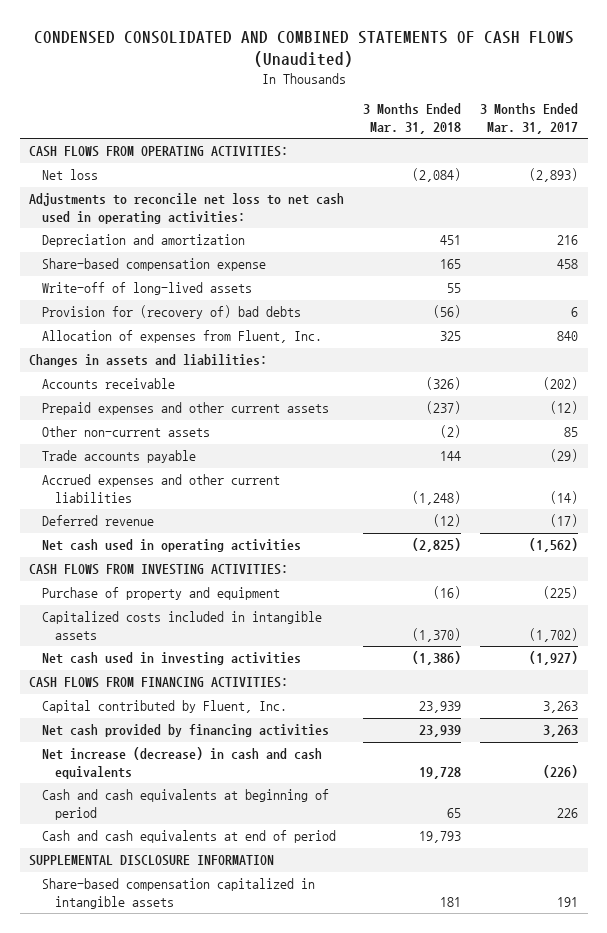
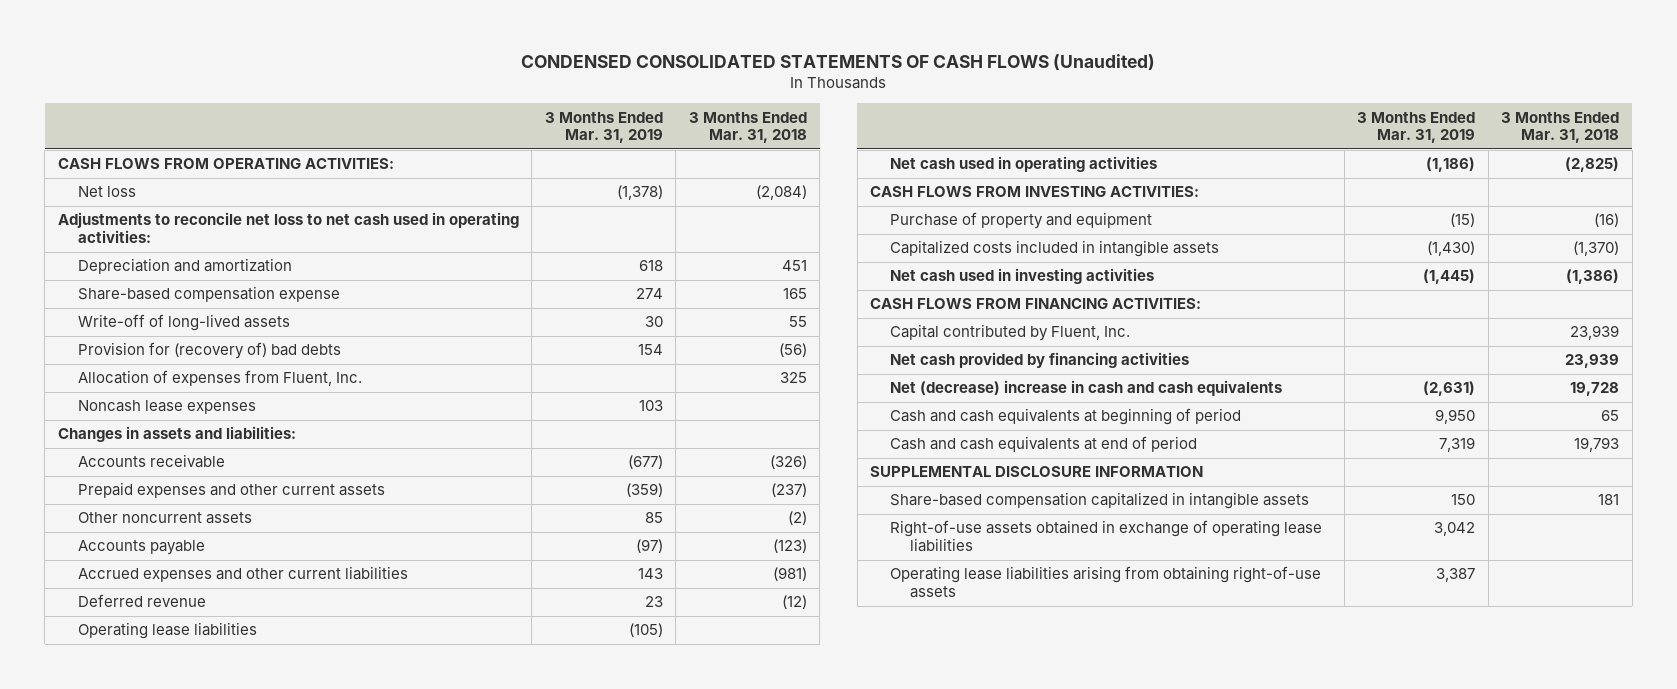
- CONDENSED CONSOLIDATED AND COMBINED STATEMENTS OF CASH FLOWS (Unaudited)
+ CONDENSED CONSOLIDATED STATEMENTS OF CASH FLOWS (Unaudited)
- | 3 Months Ended Mar. 31, 2018 | 3 Months Ended Mar. 31, 2017
+ | 3 Months Ended Mar. 31, 2019 | 3 Months Ended Mar. 31, 2018
+ Noncash lease expenses | 103 |
- Other non-current assets | (2) | 85
- Trade accounts payable | 144 | (29)
- Accrued expenses and other current liabilities | (1,248) | (14)
+ Other noncurrent assets | 85 | (2)
+ Accounts payable | (97) | (123)
+ Accrued expenses and other current liabilities | 143 | (981)
+ Operating lease liabilities | (105) |
- Net increase (decrease) in cash and cash equivalents | 19,728 | (226)
+ Net (decrease) increase in cash and cash equivalents | (2,631) | 19,728
+ Right-of-use assets obtained in exchange of operating lease liabilities | 3,042 |
+ Operating lease liabilities arising from obtaining right-of-use assets | 3,387 |

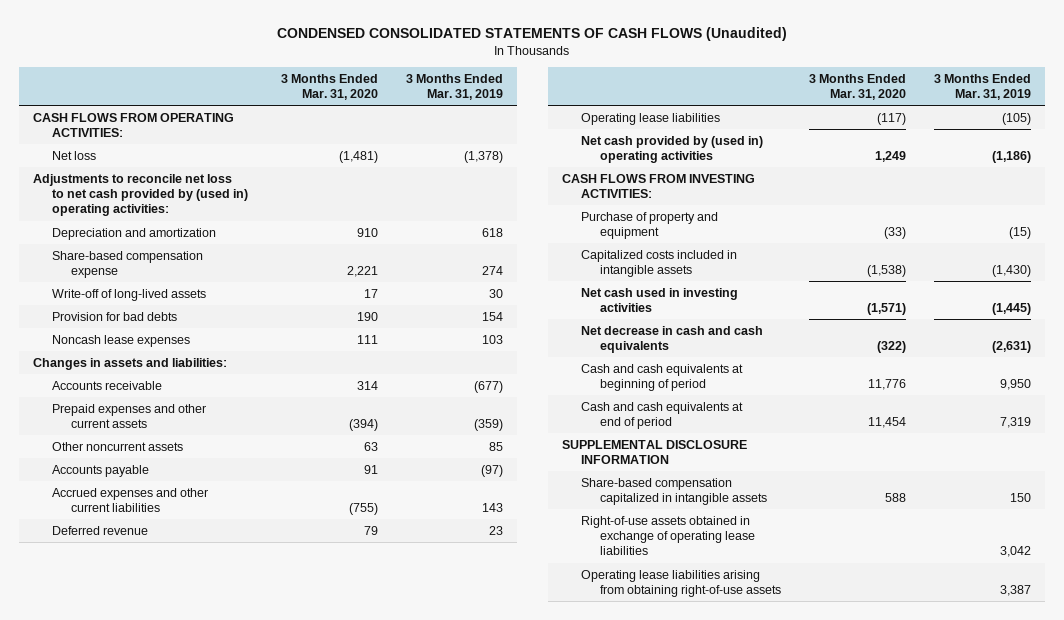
- | 3 Months Ended Mar. 31, 2019 | 3 Months Ended Mar. 31, 2018
+ | 3 Months Ended Mar. 31, 2020 | 3 Months Ended Mar. 31, 2019
- Adjustments to reconcile net loss to net cash used in operating activities:
+ Adjustments to reconcile net loss to net cash provided by (used in) operating activities:
- Provision for (recovery of) bad debts | 154 | (56)
- Allocation of expenses from Fluent, Inc. | | 325
+ Provision for bad debts | 190 | 154
- Net cash used in operating activities | (1,186) | (2,825)
+ Net cash provided by (used in) operating activities | 1,249 | (1,186)
- CASH FLOWS FROM FINANCING ACTIVITIES:
- Capital contributed by Fluent, Inc. | | 23,939
- Net cash provided by financing activities | | 23,939
- Net (decrease) increase in cash and cash equivalents | (2,631) | 19,728
+ Net decrease in cash and cash equivalents | (322) | (2,631)

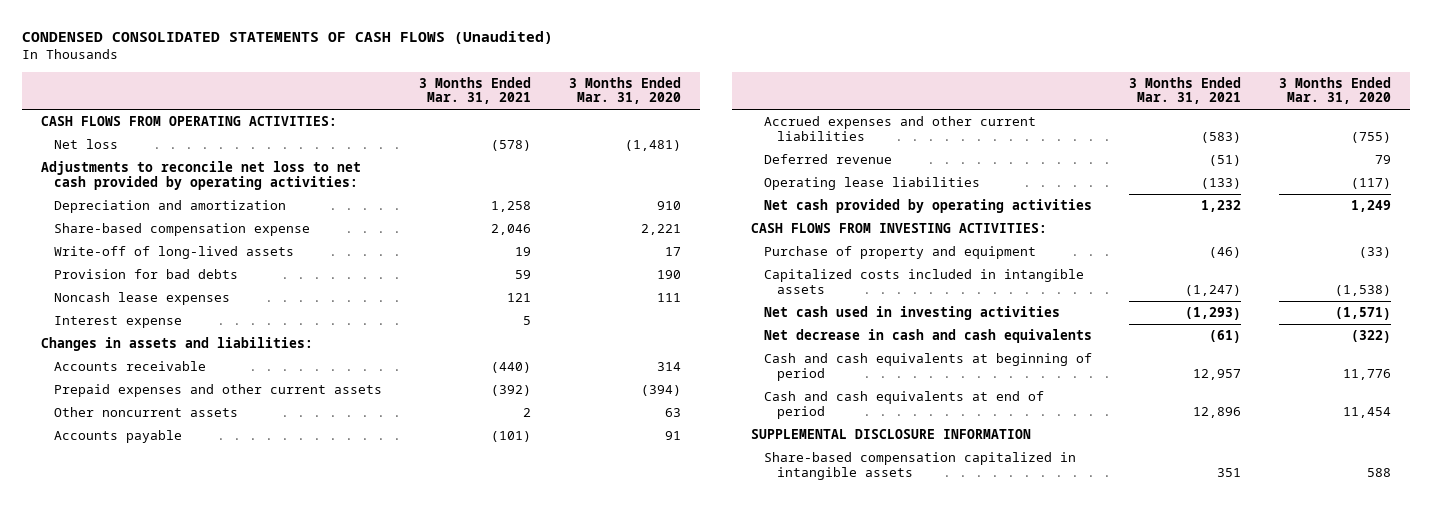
- | 3 Months Ended Mar. 31, 2020 | 3 Months Ended Mar. 31, 2019
+ | 3 Months Ended Mar. 31, 2021 | 3 Months Ended Mar. 31, 2020
- Adjustments to reconcile net loss to net cash provided by (used in) operating activities:
+ Adjustments to reconcile net loss to net cash provided by operating activities:
+ Interest expense | 5 |
- Net cash provided by (used in) operating activities | 1,249 | (1,186)
+ Net cash provided by operating activities | 1,232 | 1,249
- Right-of-use assets obtained in exchange of operating lease liabilities | | 3,042
- Operating lease liabilities arising from obtaining right-of-use assets | | 3,387

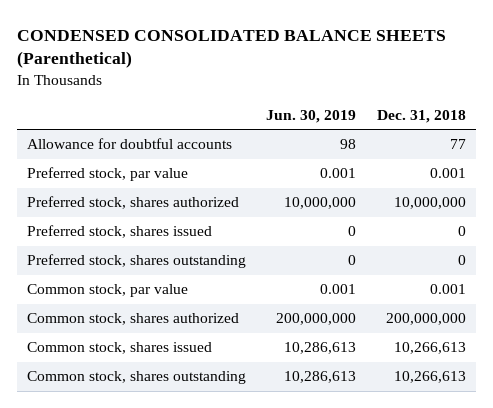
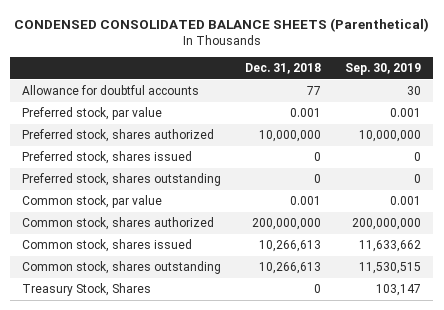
- | Jun. 30, 2019 | Dec. 31, 2018
+ | Dec. 31, 2018 | Sep. 30, 2019
+ Treasury Stock, Shares | 0 | 103,147

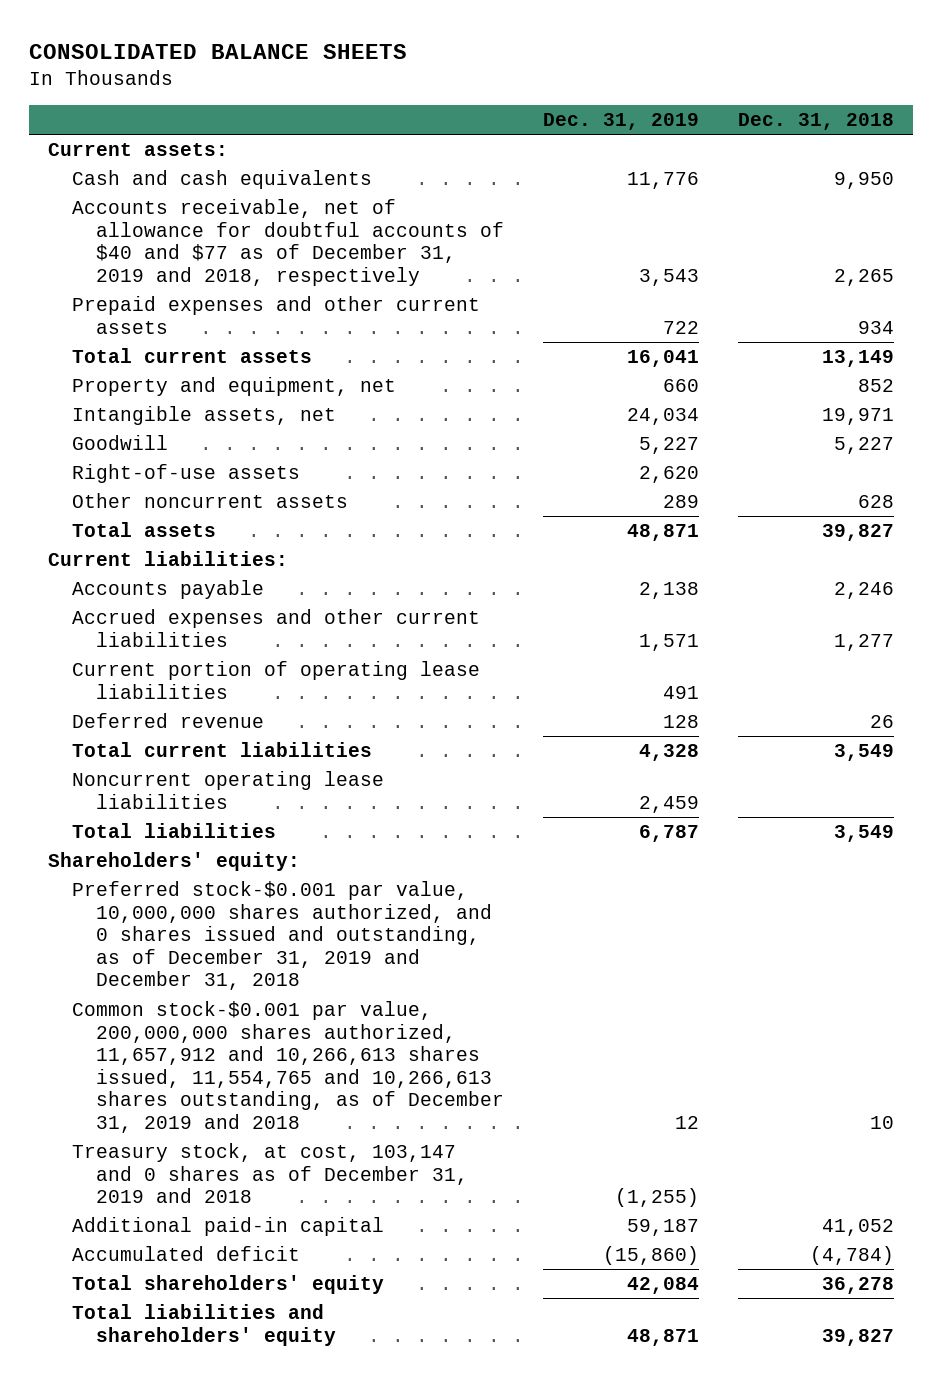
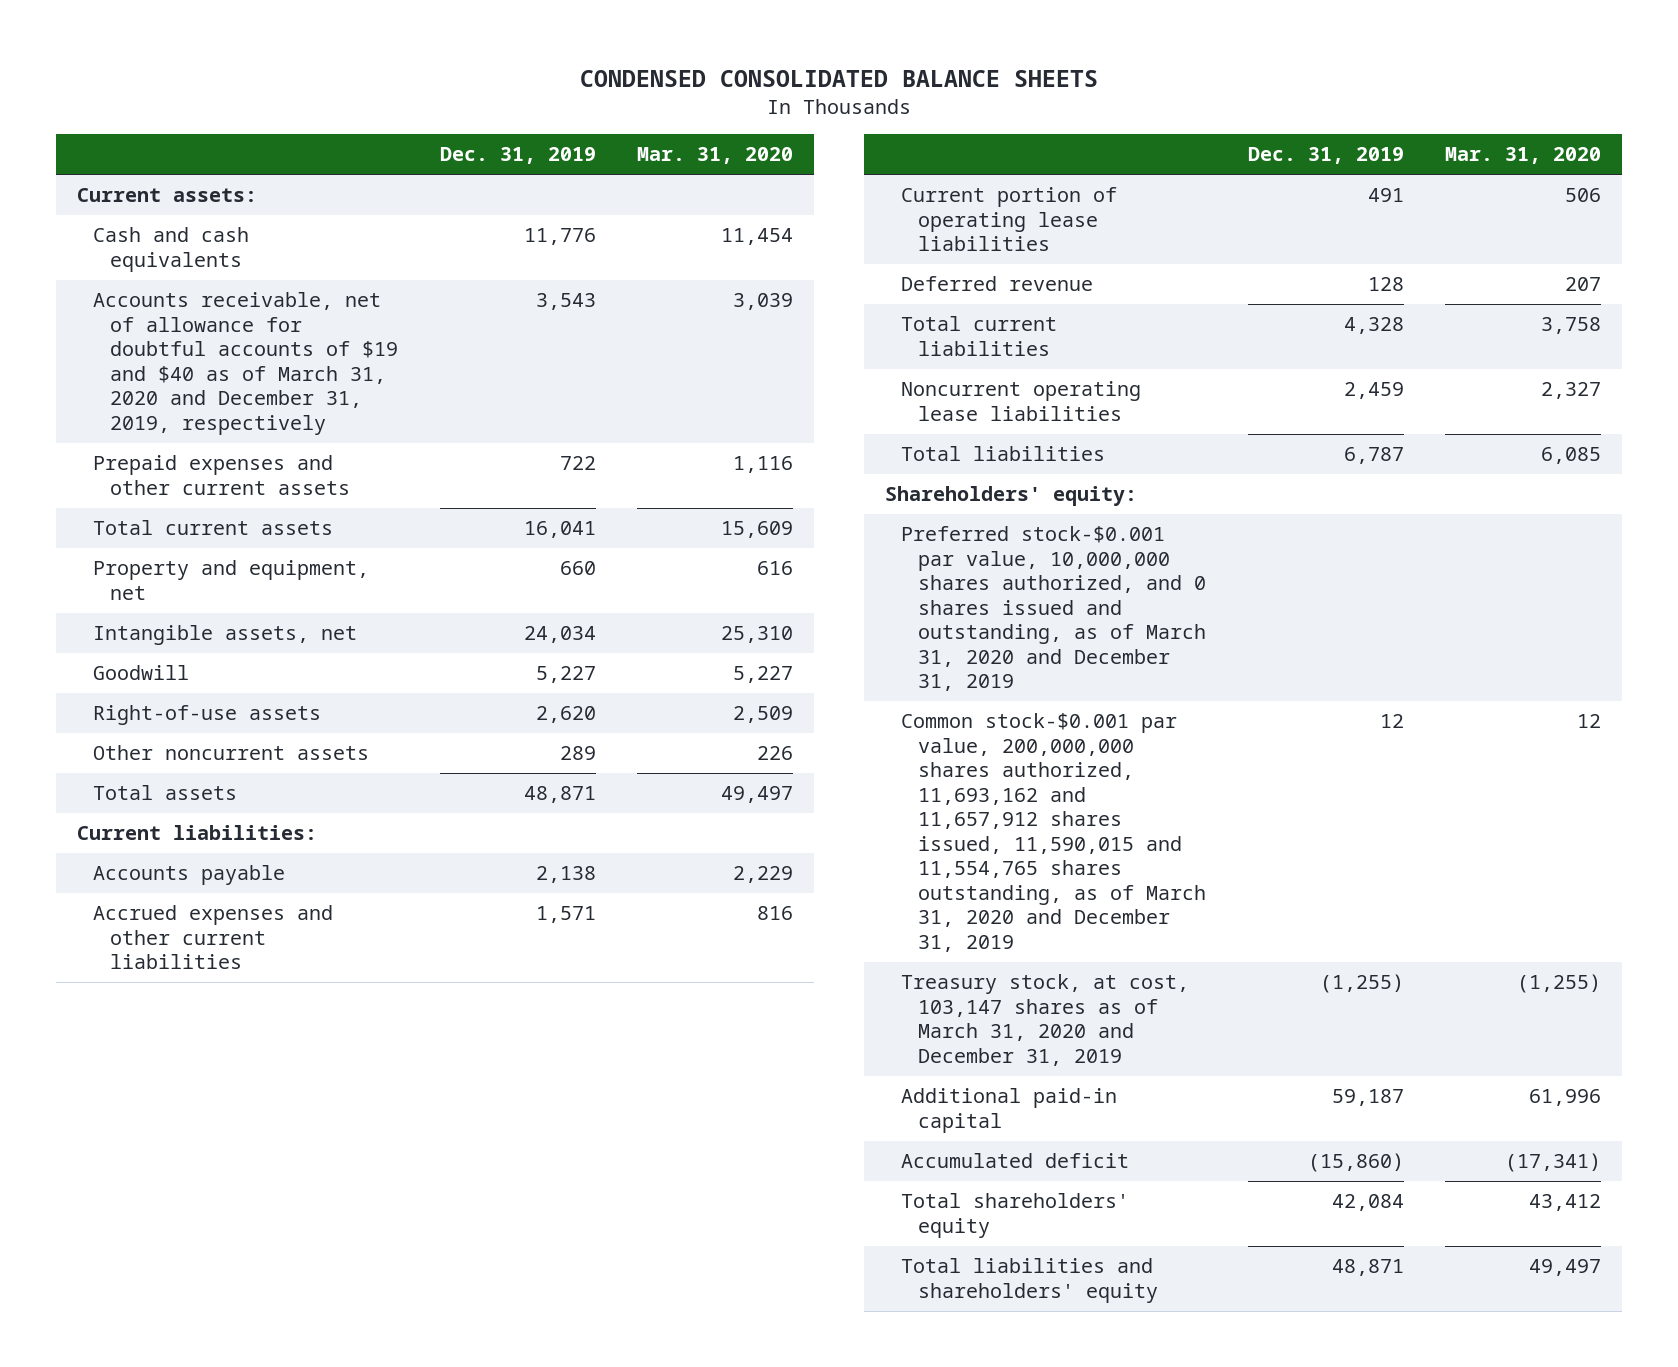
- CONSOLIDATED BALANCE SHEETS
+ CONDENSED CONSOLIDATED BALANCE SHEETS
- | Dec. 31, 2019 | Dec. 31, 2018
+ | Dec. 31, 2019 | Mar. 31, 2020
- Accounts receivable, net of allowance for doubtful accounts of $40 and $77 as of December 31, 2019 and 2018, respectively | 3,543 | 2,265
+ Accounts receivable, net of allowance for doubtful accounts of $19 and $40 as of March 31, 2020 and December 31, 2019, respectively | 3,543 | 3,039
- Preferred stock-$0.001 par value, 10,000,000 shares authorized, and 0 shares issued and outstanding, as of December 31, 2019 and December 31, 2018
- Common stock-$0.001 par value, 200,000,000 shares authorized, 11,657,912 and 10,266,613 shares issued, 11,554,765 and 10,266,613 shares outstanding, as of December 31, 2019 and 2018 | 12 | 10
- Treasury stock, at cost, 103,147 and 0 shares as of December 31, 2019 and 2018 | (1,255) |
+ Preferred stock-$0.001 par value, 10,000,000 shares authorized, and 0 shares issued and outstanding, as of March 31, 2020 and December 31, 2019
+ Common stock-$0.001 par value, 200,000,000 shares authorized, 11,693,162 and 11,657,912 shares issued, 11,590,015 and 11,554,765 shares outstanding, as of March 31, 2020 and December 31, 2019 | 12 | 12
+ Treasury stock, at cost, 103,147 shares as of March 31, 2020 and December 31, 2019 | (1,255) | (1,255)

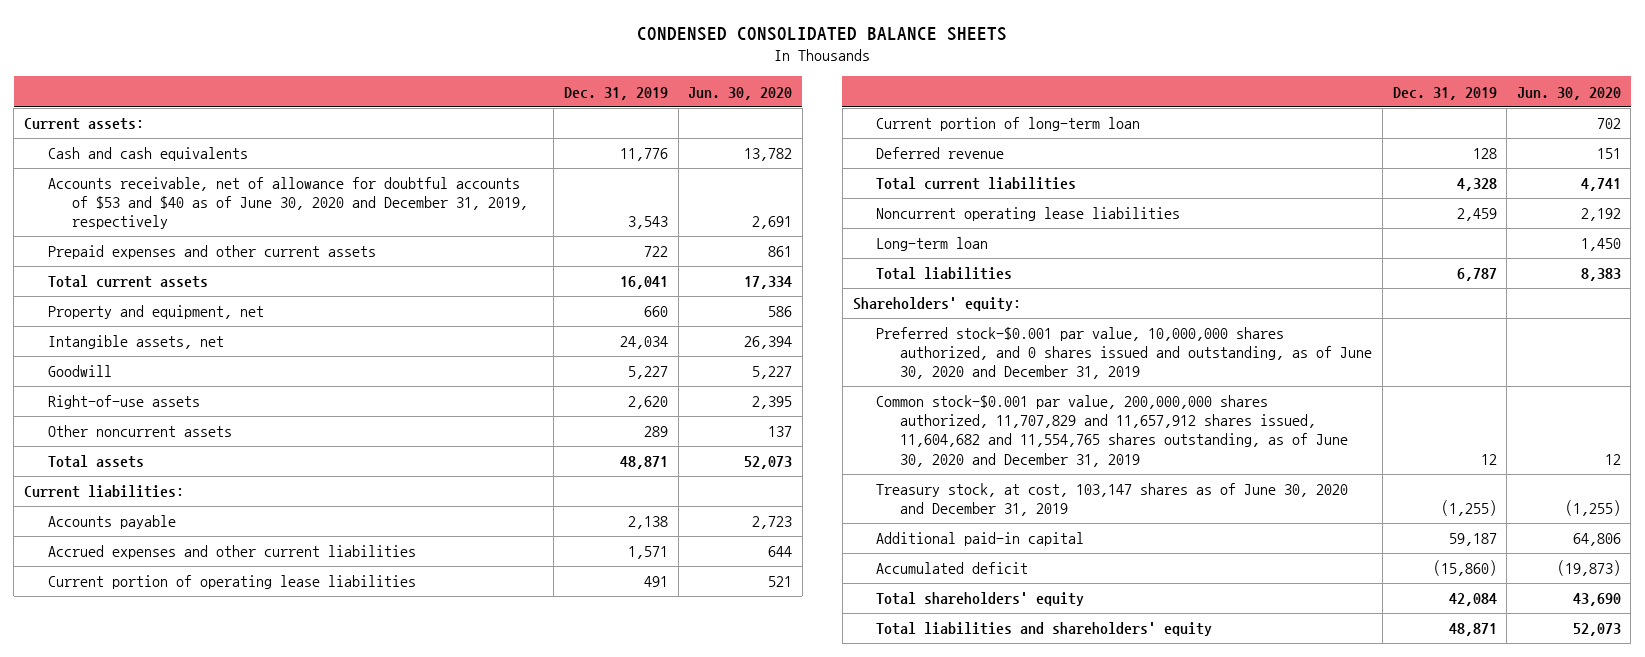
- | Dec. 31, 2019 | Mar. 31, 2020
+ | Dec. 31, 2019 | Jun. 30, 2020
- Accounts receivable, net of allowance for doubtful accounts of $19 and $40 as of March 31, 2020 and December 31, 2019, respectively | 3,543 | 3,039
+ Accounts receivable, net of allowance for doubtful accounts of $53 and $40 as of June 30, 2020 and December 31, 2019, respectively | 3,543 | 2,691
+ Current portion of long-term loan | | 702
+ Long-term loan | | 1,450
- Preferred stock-$0.001 par value, 10,000,000 shares authorized, and 0 shares issued and outstanding, as of March 31, 2020 and December 31, 2019
- Common stock-$0.001 par value, 200,000,000 shares authorized, 11,693,162 and 11,657,912 shares issued, 11,590,015 and 11,554,765 shares outstanding, as of March 31, 2020 and December 31, 2019 | 12 | 12
- Treasury stock, at cost, 103,147 shares as of March 31, 2020 and December 31, 2019 | (1,255) | (1,255)
+ Preferred stock-$0.001 par value, 10,000,000 shares authorized, and 0 shares issued and outstanding, as of June 30, 2020 and December 31, 2019
+ Common stock-$0.001 par value, 200,000,000 shares authorized, 11,707,829 and 11,657,912 shares issued, 11,604,682 and 11,554,765 shares outstanding, as of June 30, 2020 and December 31, 2019 | 12 | 12
+ Treasury stock, at cost, 103,147 shares as of June 30, 2020 and December 31, 2019 | (1,255) | (1,255)

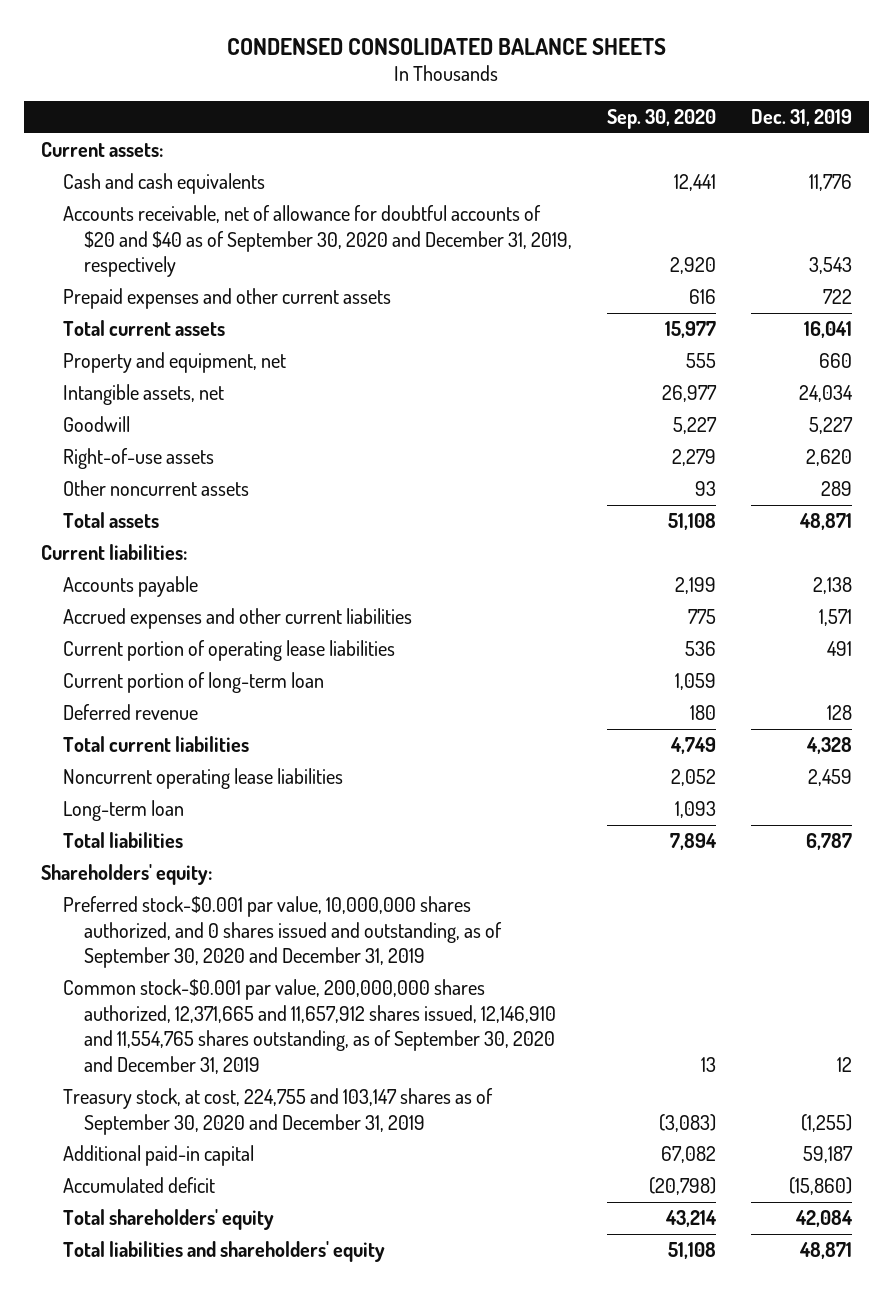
- | Dec. 31, 2019 | Jun. 30, 2020
+ | Sep. 30, 2020 | Dec. 31, 2019
- Accounts receivable, net of allowance for doubtful accounts of $53 and $40 as of June 30, 2020 and December 31, 2019, respectively | 3,543 | 2,691
+ Accounts receivable, net of allowance for doubtful accounts of $20 and $40 as of September 30, 2020 and December 31, 2019, respectively | 2,920 | 3,543
- Preferred stock-$0.001 par value, 10,000,000 shares authorized, and 0 shares issued and outstanding, as of June 30, 2020 and December 31, 2019
- Common stock-$0.001 par value, 200,000,000 shares authorized, 11,707,829 and 11,657,912 shares issued, 11,604,682 and 11,554,765 shares outstanding, as of June 30, 2020 and December 31, 2019 | 12 | 12
- Treasury stock, at cost, 103,147 shares as of June 30, 2020 and December 31, 2019 | (1,255) | (1,255)
+ Preferred stock-$0.001 par value, 10,000,000 shares authorized, and 0 shares issued and outstanding, as of September 30, 2020 and December 31, 2019
+ Common stock-$0.001 par value, 200,000,000 shares authorized, 12,371,665 and 11,657,912 shares issued, 12,146,910 and 11,554,765 shares outstanding, as of September 30, 2020 and December 31, 2019 | 13 | 12
+ Treasury stock, at cost, 224,755 and 103,147 shares as of September 30, 2020 and December 31, 2019 | (3,083) | (1,255)

